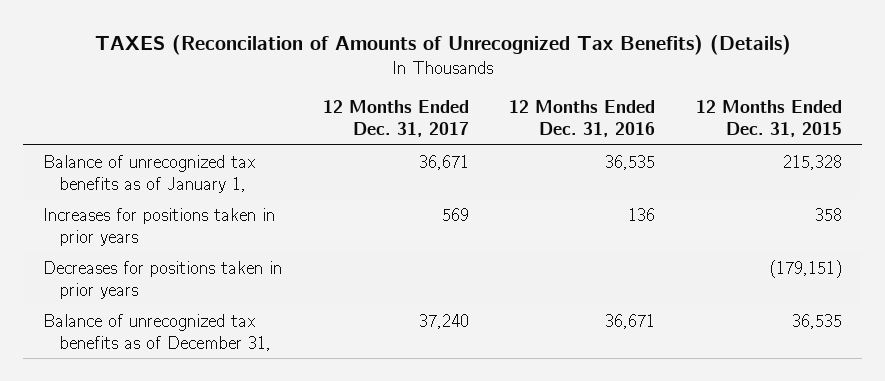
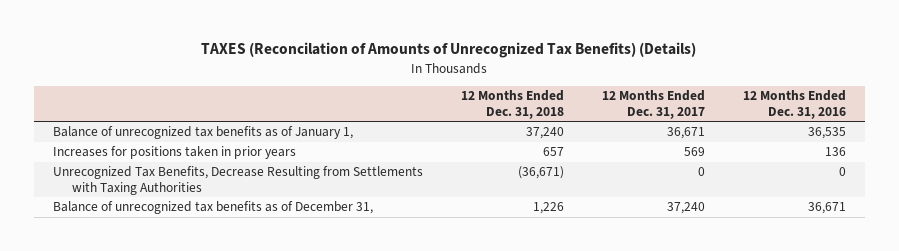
- | 12 Months Ended Dec. 31, 2017 | 12 Months Ended Dec. 31, 2016 | 12 Months Ended Dec. 31, 2015
+ | 12 Months Ended Dec. 31, 2018 | 12 Months Ended Dec. 31, 2017 | 12 Months Ended Dec. 31, 2016
- Decreases for positions taken in prior years | | | (179,151)
+ Unrecognized Tax Benefits, Decrease Resulting from Settlements with Taxing Authorities | (36,671) | 0 | 0

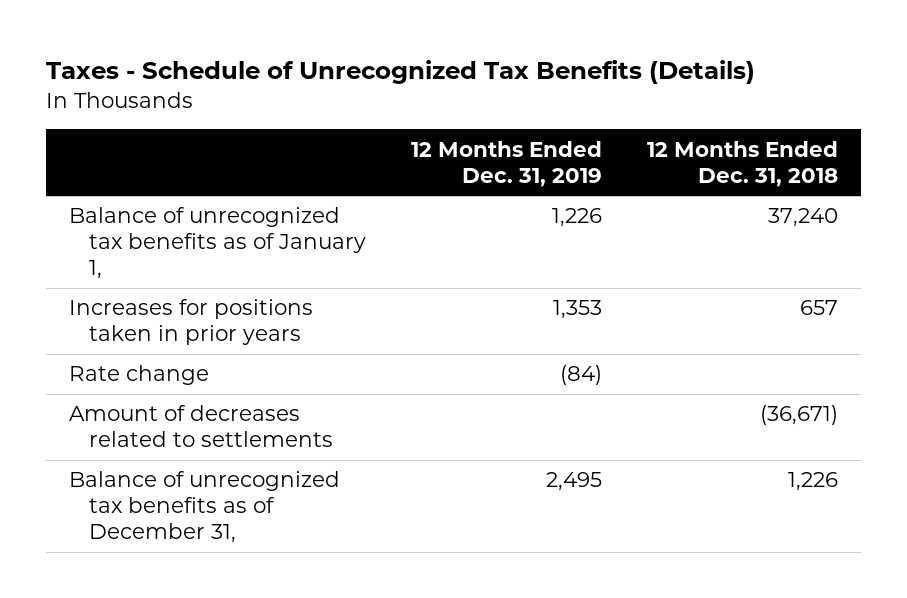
- TAXES (Reconcilation of Amounts of Unrecognized Tax Benefits) (Details)
+ Taxes - Schedule of Unrecognized Tax Benefits (Details)
- | 12 Months Ended Dec. 31, 2018 | 12 Months Ended Dec. 31, 2017 | 12 Months Ended Dec. 31, 2016
+ | 12 Months Ended Dec. 31, 2019 | 12 Months Ended Dec. 31, 2018
- Unrecognized Tax Benefits, Decrease Resulting from Settlements with Taxing Authorities | (36,671) | 0 | 0
+ Rate change | (84) |
+ Amount of decreases related to settlements | | (36,671)

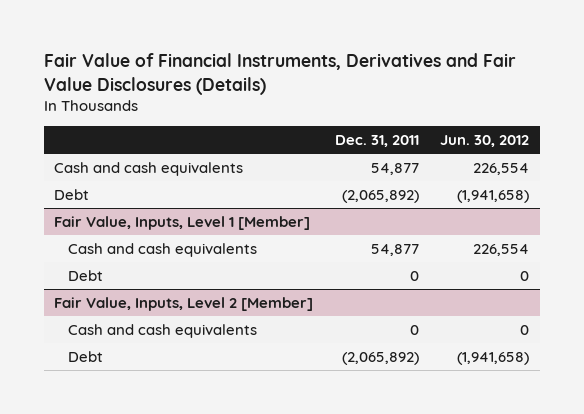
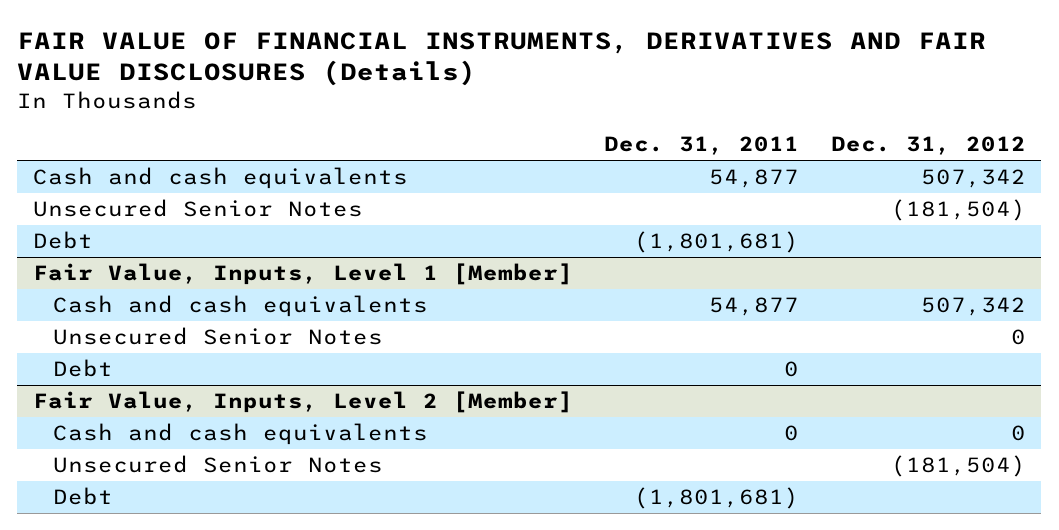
- Fair Value of Financial Instruments, Derivatives and Fair Value Disclosures (Details)
+ FAIR VALUE OF FINANCIAL INSTRUMENTS, DERIVATIVES AND FAIR VALUE DISCLOSURES (Details)
- | Dec. 31, 2011 | Jun. 30, 2012
+ | Dec. 31, 2011 | Dec. 31, 2012
- Debt | (2,065,892) | (1,941,658)
+ Unsecured Senior Notes | | (181,504)
+ Debt | (1,801,681) |
@ Fair Value, Inputs, Level 1 [Member]
+ Unsecured Senior Notes | | 0
@ Fair Value, Inputs, Level 2 [Member]
- Debt | (2,065,892) | (1,941,658)
+ Unsecured Senior Notes | | (181,504)
+ Debt | (1,801,681) |

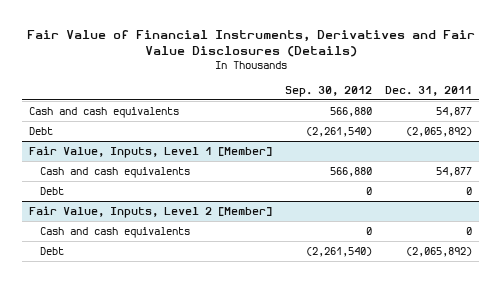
- FAIR VALUE OF FINANCIAL INSTRUMENTS, DERIVATIVES AND FAIR VALUE DISCLOSURES (Details)
+ Fair Value of Financial Instruments, Derivatives and Fair Value Disclosures (Details)
- | Dec. 31, 2011 | Dec. 31, 2012
+ | Sep. 30, 2012 | Dec. 31, 2011
- Unsecured Senior Notes | | (181,504)
- Debt | (1,801,681) |
+ Debt | (2,261,540) | (2,065,892)
@ Fair Value, Inputs, Level 1 [Member]
- Unsecured Senior Notes | | 0
@ Fair Value, Inputs, Level 2 [Member]
- Unsecured Senior Notes | | (181,504)
- Debt | (1,801,681) |
+ Debt | (2,261,540) | (2,065,892)

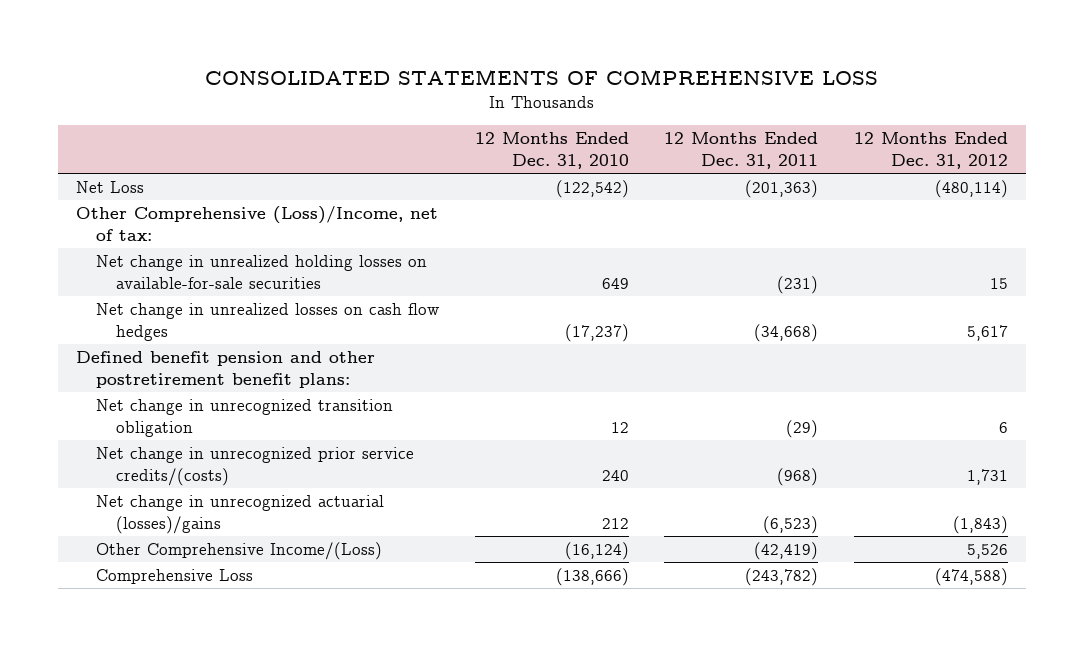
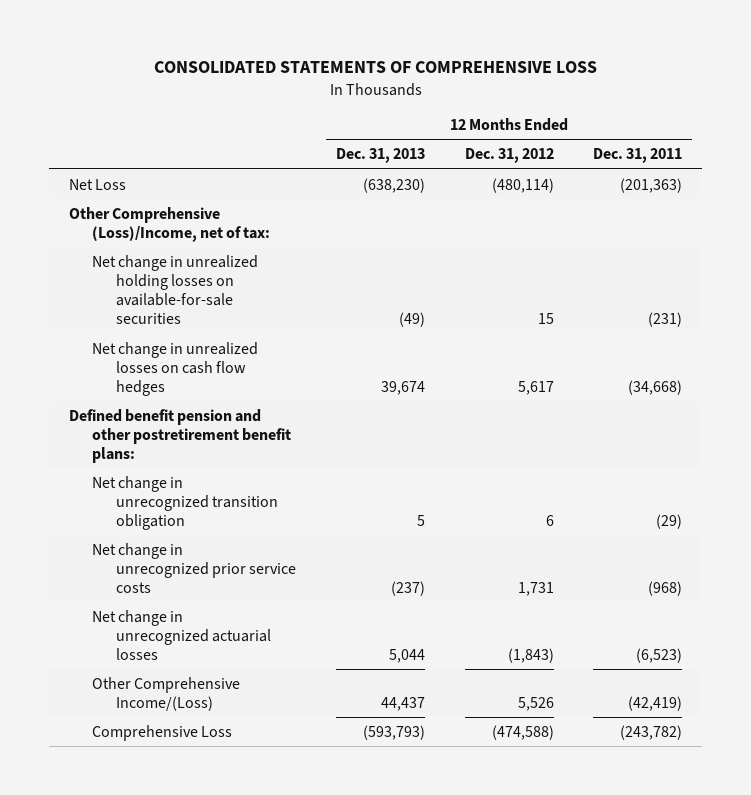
- | 12 Months Ended Dec. 31, 2010 | 12 Months Ended Dec. 31, 2011 | 12 Months Ended Dec. 31, 2012
+ | 12 Months Ended Dec. 31, 2013 | 12 Months Ended Dec. 31, 2012 | 12 Months Ended Dec. 31, 2011
- Net change in unrecognized prior service credits/(costs) | 240 | (968) | 1,731
- Net change in unrecognized actuarial (losses)/gains | 212 | (6,523) | (1,843)
+ Net change in unrecognized prior service costs | (237) | 1,731 | (968)
+ Net change in unrecognized actuarial losses | 5,044 | (1,843) | (6,523)

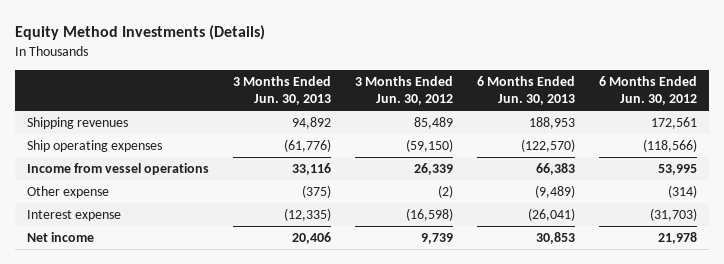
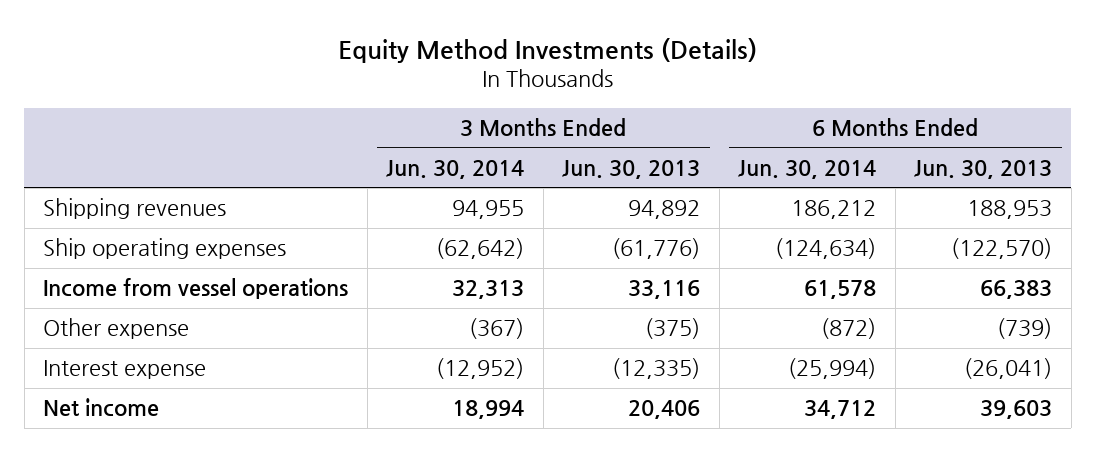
- | 3 Months Ended Jun. 30, 2013 | 3 Months Ended Jun. 30, 2012 | 6 Months Ended Jun. 30, 2013 | 6 Months Ended Jun. 30, 2012
+ | 3 Months Ended Jun. 30, 2014 | 3 Months Ended Jun. 30, 2013 | 6 Months Ended Jun. 30, 2014 | 6 Months Ended Jun. 30, 2013
- Other expense | (375) | (2) | (9,489) | (314)
+ Other expense | (367) | (375) | (872) | (739)
- Net income | 20,406 | 9,739 | 30,853 | 21,978
+ Net income | 18,994 | 20,406 | 34,712 | 39,603

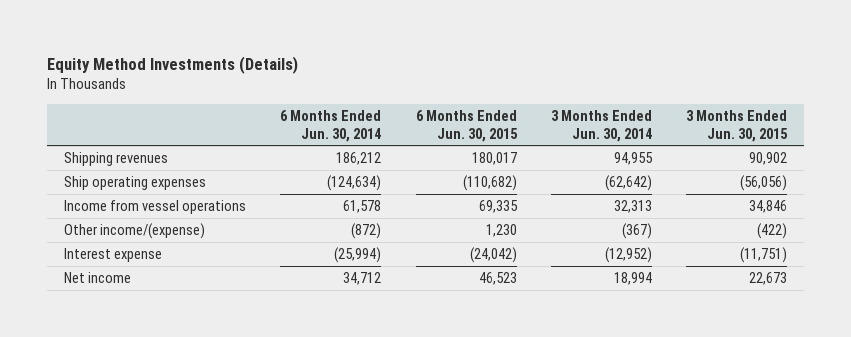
- | 3 Months Ended Jun. 30, 2014 | 3 Months Ended Jun. 30, 2013 | 6 Months Ended Jun. 30, 2014 | 6 Months Ended Jun. 30, 2013
+ | 6 Months Ended Jun. 30, 2014 | 6 Months Ended Jun. 30, 2015 | 3 Months Ended Jun. 30, 2014 | 3 Months Ended Jun. 30, 2015
- Other expense | (367) | (375) | (872) | (739)
+ Other income/(expense) | (872) | 1,230 | (367) | (422)

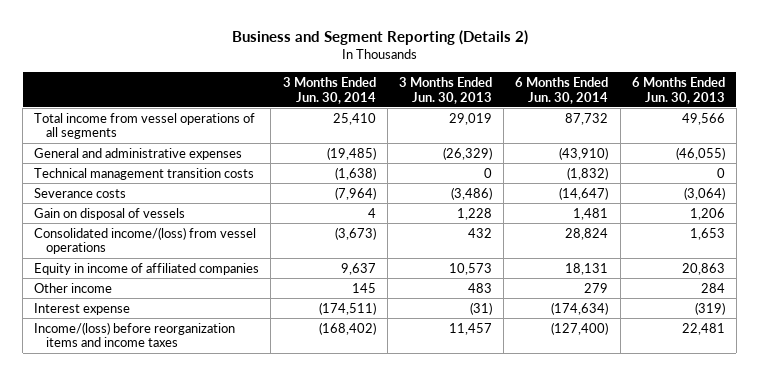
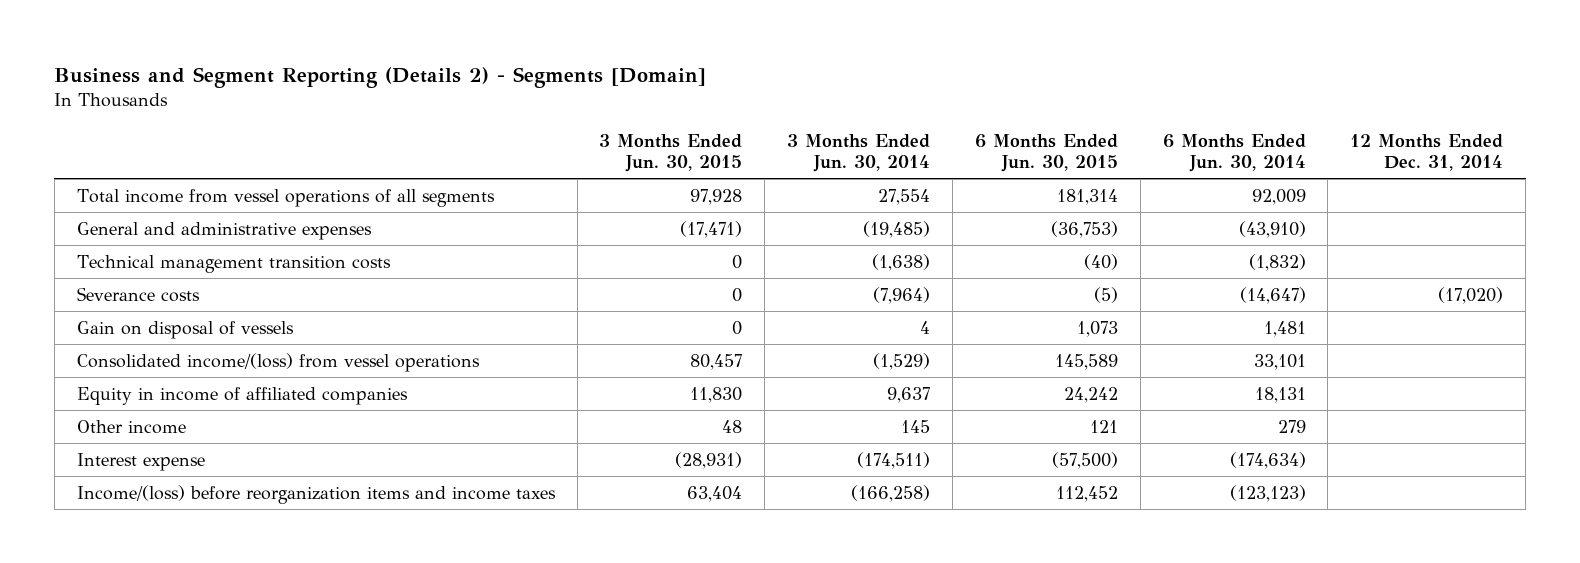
- Business and Segment Reporting (Details 2)
+ Business and Segment Reporting (Details 2) - Segments [Domain]
- | 3 Months Ended Jun. 30, 2014 | 3 Months Ended Jun. 30, 2013 | 6 Months Ended Jun. 30, 2014 | 6 Months Ended Jun. 30, 2013
+ | 3 Months Ended Jun. 30, 2015 | 3 Months Ended Jun. 30, 2014 | 6 Months Ended Jun. 30, 2015 | 6 Months Ended Jun. 30, 2014 | 12 Months Ended Dec. 31, 2014
- Total income from vessel operations of all segments | 25,410 | 29,019 | 87,732 | 49,566
+ Total income from vessel operations of all segments | 97,928 | 27,554 | 181,314 | 92,009 |
- Consolidated income/(loss) from vessel operations | (3,673) | 432 | 28,824 | 1,653
+ Consolidated income/(loss) from vessel operations | 80,457 | (1,529) | 145,589 | 33,101 |
- Income/(loss) before reorganization items and income taxes | (168,402) | 11,457 | (127,400) | 22,481
+ Income/(loss) before reorganization items and income taxes | 63,404 | (166,258) | 112,452 | (123,123) |

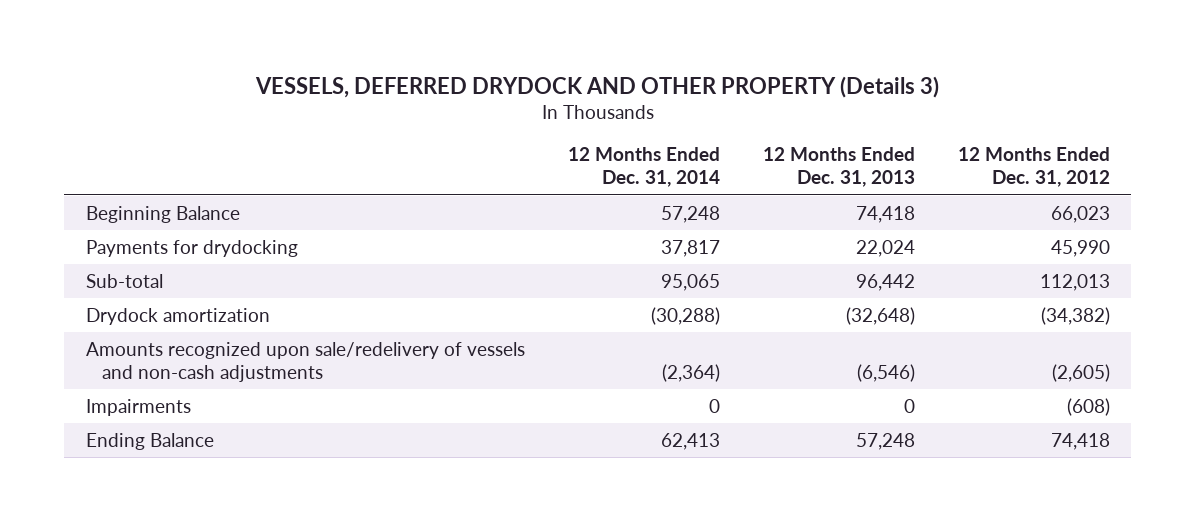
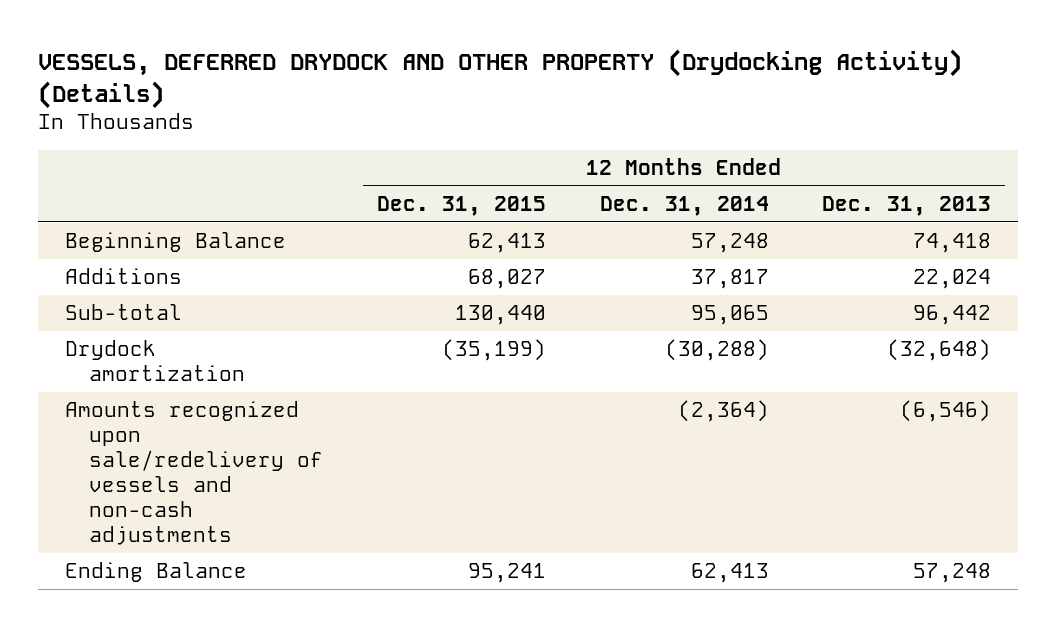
- VESSELS, DEFERRED DRYDOCK AND OTHER PROPERTY (Details 3)
+ VESSELS, DEFERRED DRYDOCK AND OTHER PROPERTY (Drydocking Activity) (Details)
- | 12 Months Ended Dec. 31, 2014 | 12 Months Ended Dec. 31, 2013 | 12 Months Ended Dec. 31, 2012
+ | 12 Months Ended Dec. 31, 2015 | 12 Months Ended Dec. 31, 2014 | 12 Months Ended Dec. 31, 2013
- Payments for drydocking | 37,817 | 22,024 | 45,990
+ Additions | 68,027 | 37,817 | 22,024
- Impairments | 0 | 0 | (608)

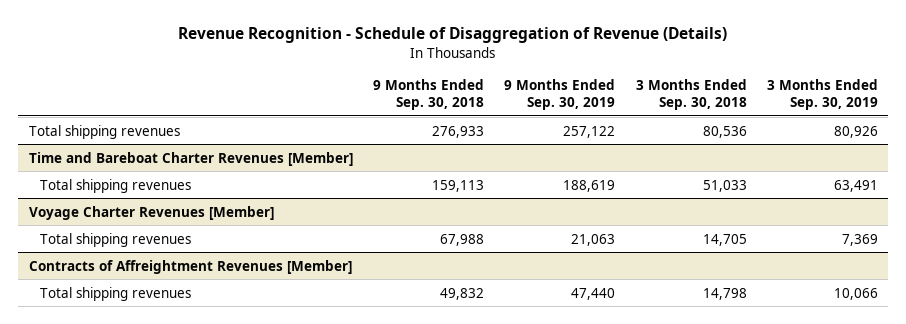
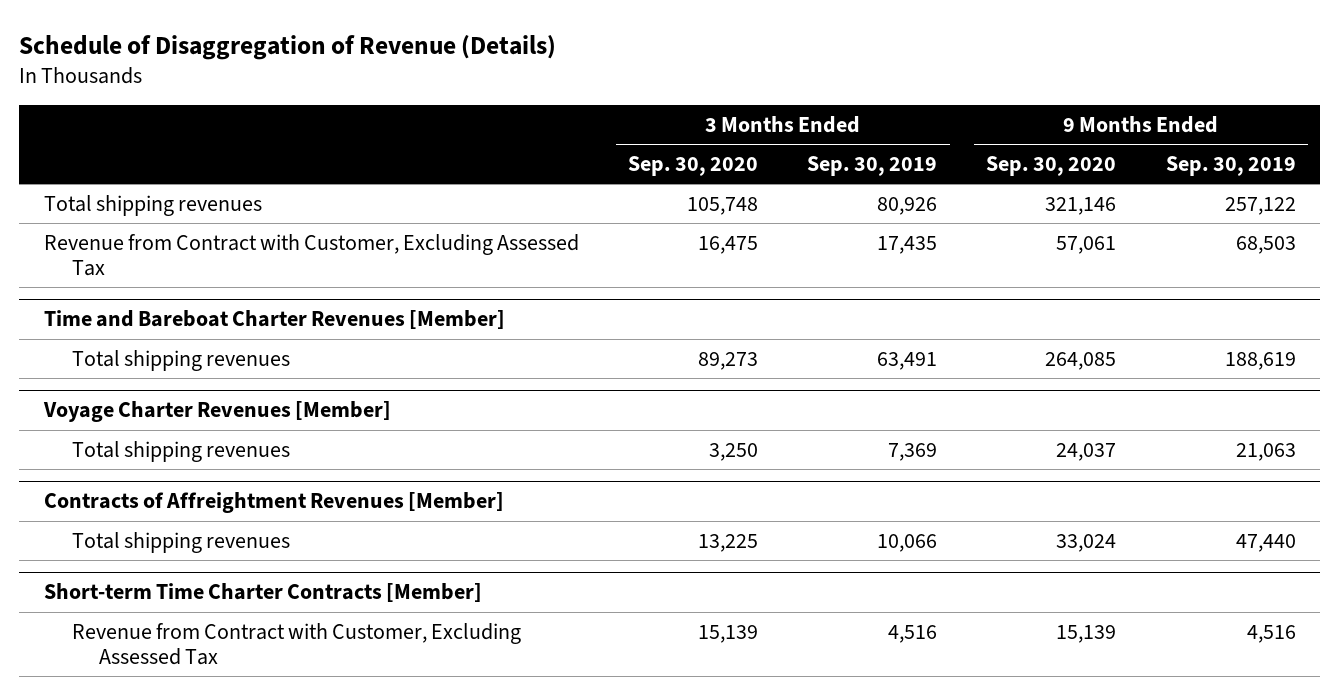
- Revenue Recognition - Schedule of Disaggregation of Revenue (Details)
+ Schedule of Disaggregation of Revenue (Details)
- | 9 Months Ended Sep. 30, 2018 | 9 Months Ended Sep. 30, 2019 | 3 Months Ended Sep. 30, 2018 | 3 Months Ended Sep. 30, 2019
+ | 3 Months Ended Sep. 30, 2020 | 3 Months Ended Sep. 30, 2019 | 9 Months Ended Sep. 30, 2020 | 9 Months Ended Sep. 30, 2019
+ Revenue from Contract with Customer, Excluding Assessed Tax | 16,475 | 17,435 | 57,061 | 68,503
+ Short-term Time Charter Contracts [Member]
+ Revenue from Contract with Customer, Excluding Assessed Tax | 15,139 | 4,516 | 15,139 | 4,516

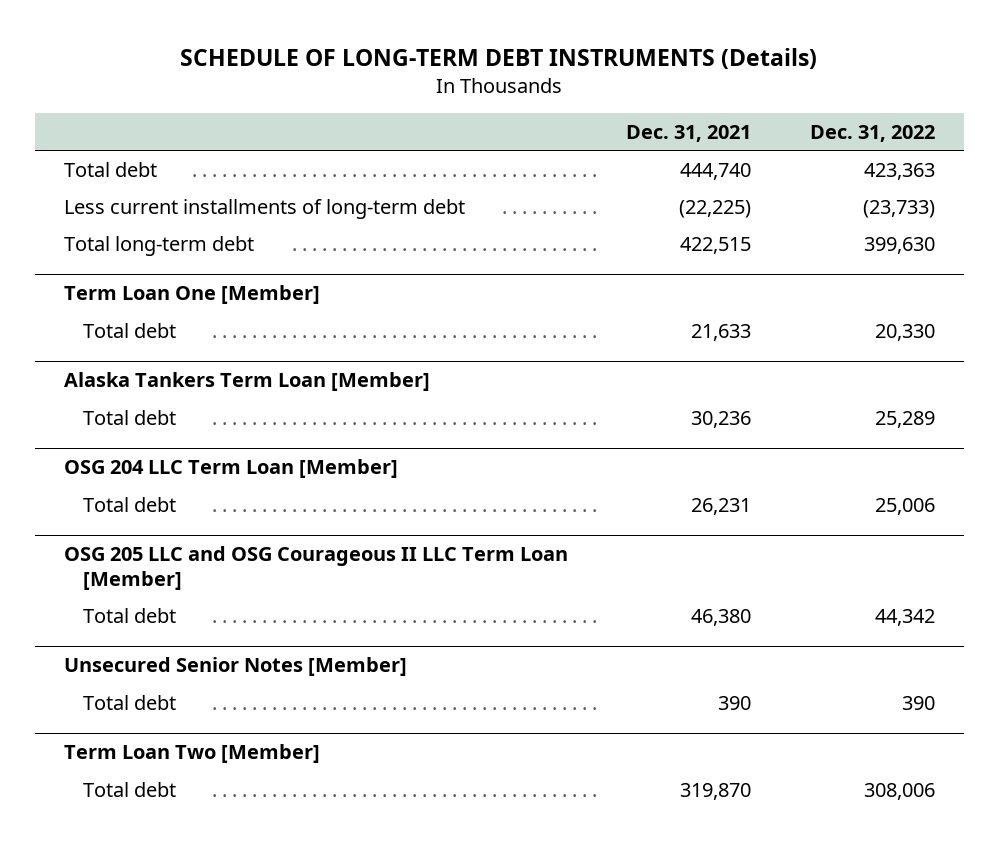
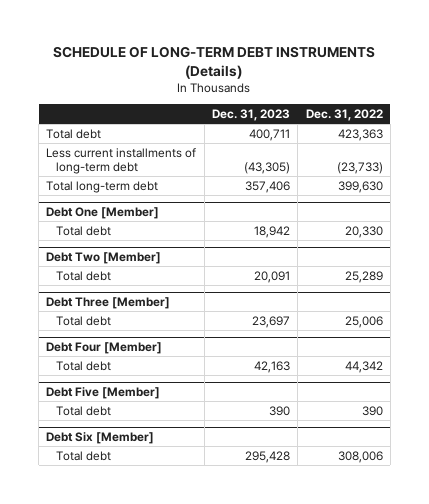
- | Dec. 31, 2021 | Dec. 31, 2022
+ | Dec. 31, 2023 | Dec. 31, 2022
- Term Loan One [Member]
+ Debt One [Member]
- Alaska Tankers Term Loan [Member]
+ Debt Two [Member]
- OSG 204 LLC Term Loan [Member]
+ Debt Three [Member]
- OSG 205 LLC and OSG Courageous II LLC Term Loan [Member]
+ Debt Four [Member]
- Unsecured Senior Notes [Member]
+ Debt Five [Member]
- Term Loan Two [Member]
+ Debt Six [Member]

